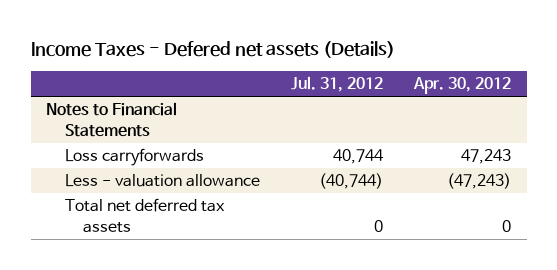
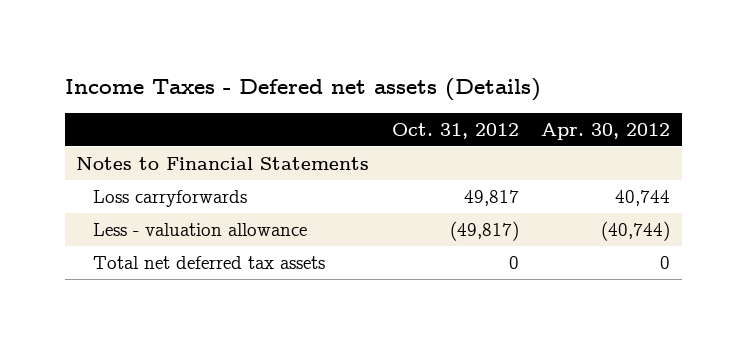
- | Jul. 31, 2012 | Apr. 30, 2012
+ | Oct. 31, 2012 | Apr. 30, 2012
- Loss carryforwards | 40,744 | 47,243
- Less - valuation allowance | (40,744) | (47,243)
+ Loss carryforwards | 49,817 | 40,744
+ Less - valuation allowance | (49,817) | (40,744)

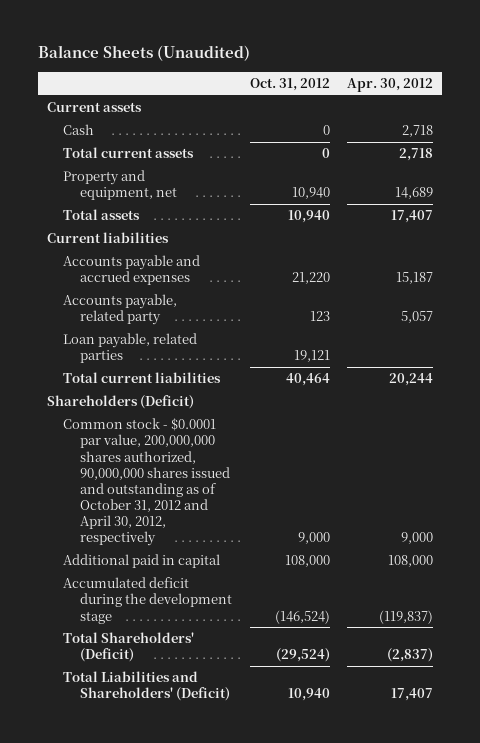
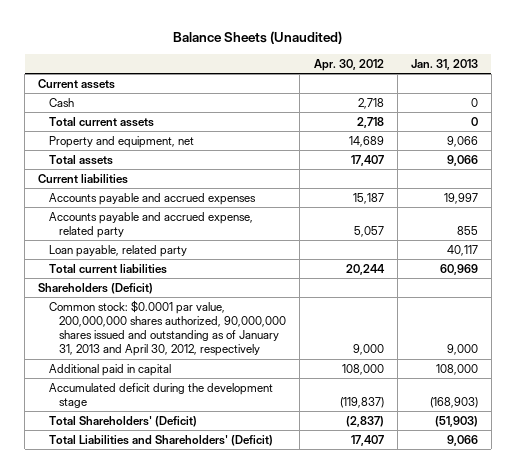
- | Oct. 31, 2012 | Apr. 30, 2012
+ | Apr. 30, 2012 | Jan. 31, 2013
- Accounts payable, related party | 123 | 5,057
- Loan payable, related parties | 19,121 |
+ Accounts payable and accrued expense, related party | 5,057 | 855
+ Loan payable, related party | | 40,117
- Common stock - $0.0001 par value, 200,000,000 shares authorized, 90,000,000 shares issued and outstanding as of October 31, 2012 and April 30, 2012, respectively | 9,000 | 9,000
+ Common stock: $0.0001 par value, 200,000,000 shares authorized, 90,000,000 shares issued and outstanding as of January 31, 2013 and April 30, 2012, respectively | 9,000 | 9,000

